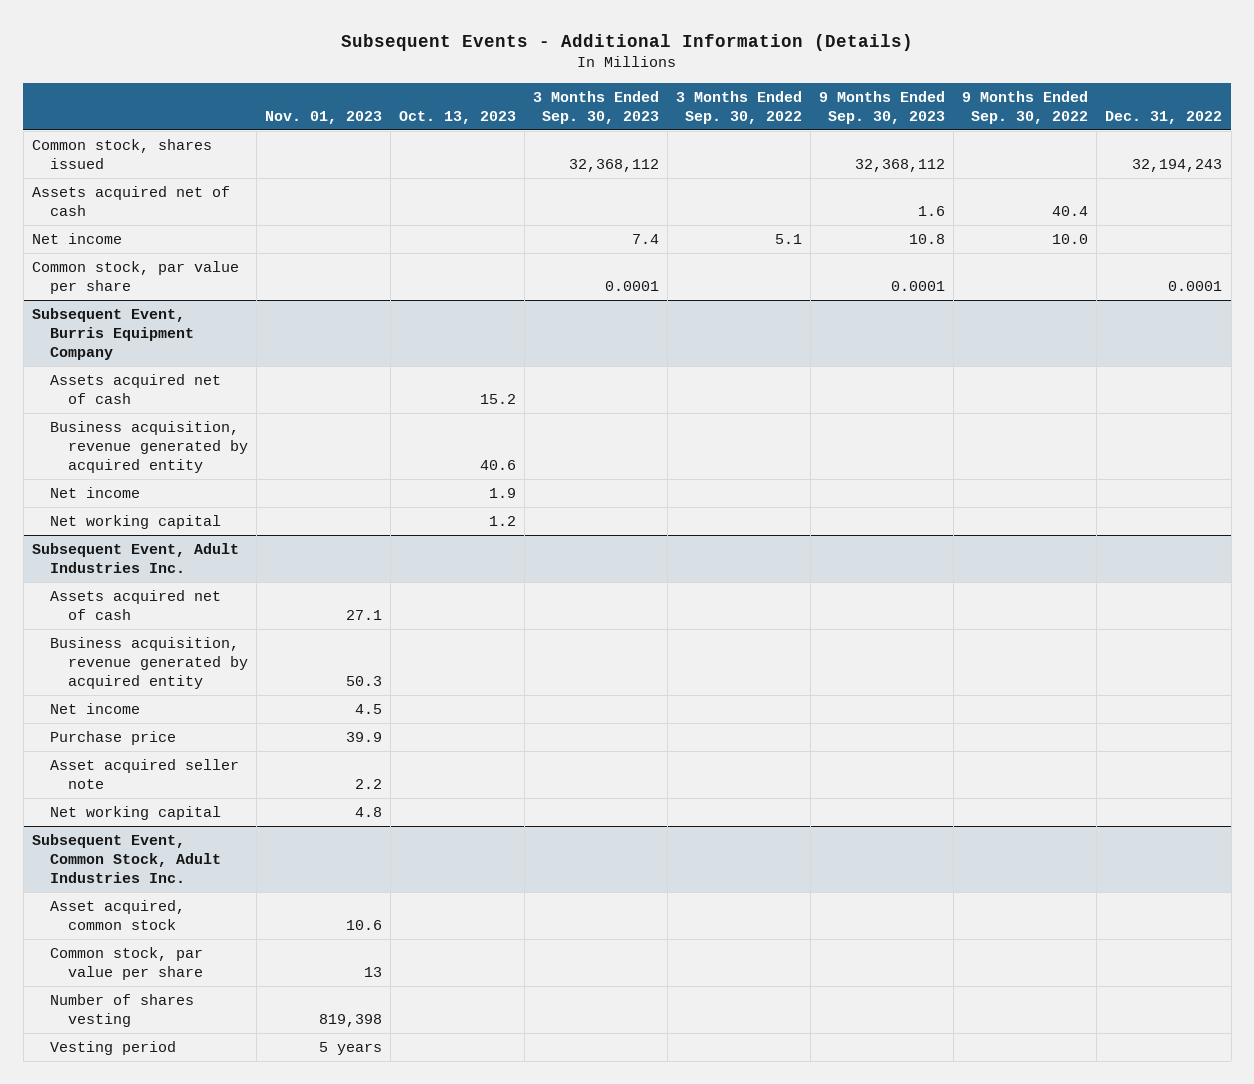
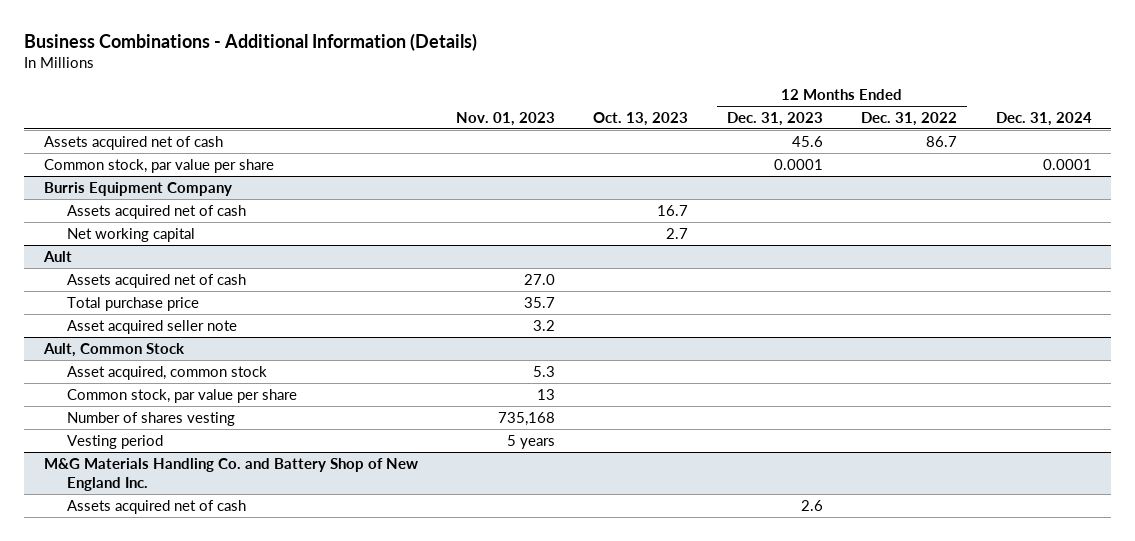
- Subsequent Events - Additional Information (Details)
+ Business Combinations - Additional Information (Details)
- | Nov. 01, 2023 | Oct. 13, 2023 | 3 Months Ended Sep. 30, 2023 | 3 Months Ended Sep. 30, 2022 | 9 Months Ended Sep. 30, 2023 | 9 Months Ended Sep. 30, 2022 | Dec. 31, 2022
+ | Nov. 01, 2023 | Oct. 13, 2023 | 12 Months Ended Dec. 31, 2023 | 12 Months Ended Dec. 31, 2022 | Dec. 31, 2024
- Common stock, shares issued | | | 32,368,112 | | 32,368,112 | | 32,194,243
- Net income | | | 7.4 | 5.1 | 10.8 | 10.0 |
- Subsequent Event, Burris Equipment Company
- Assets acquired net of cash | | 15.2 | | | | |
- Business acquisition, revenue generated by acquired entity | | 40.6 | | | | |
- Net income | | 1.9 | | | | |
- Net working capital | | 1.2 | | | | |
- Subsequent Event, Adult Industries Inc.
- Assets acquired net of cash | 27.1 | | | | | |
- Business acquisition, revenue generated by acquired entity | 50.3 | | | | | |
- Net income | 4.5 | | | | | |
- Purchase price | 39.9 | | | | | |
- Asset acquired seller note | 2.2 | | | | | |
- Net working capital | 4.8 | | | | | |
- Subsequent Event, Common Stock, Adult Industries Inc.
- Asset acquired, common stock | 10.6 | | | | | |
+ Burris Equipment Company
+ Assets acquired net of cash | | 16.7 | | |
+ Net working capital | | 2.7 | | |
+ Ault
+ Assets acquired net of cash | 27.0 | | | |
+ Total purchase price | 35.7 | | | |
+ Asset acquired seller note | 3.2 | | | |
+ Ault, Common Stock
+ Asset acquired, common stock | 5.3 | | | |
- Number of shares vesting | 819,398 | | | | | |
+ Number of shares vesting | 735,168 | | | |
+ M&G Materials Handling Co. and Battery Shop of New England Inc.
+ Assets acquired net of cash | | | 2.6 | |

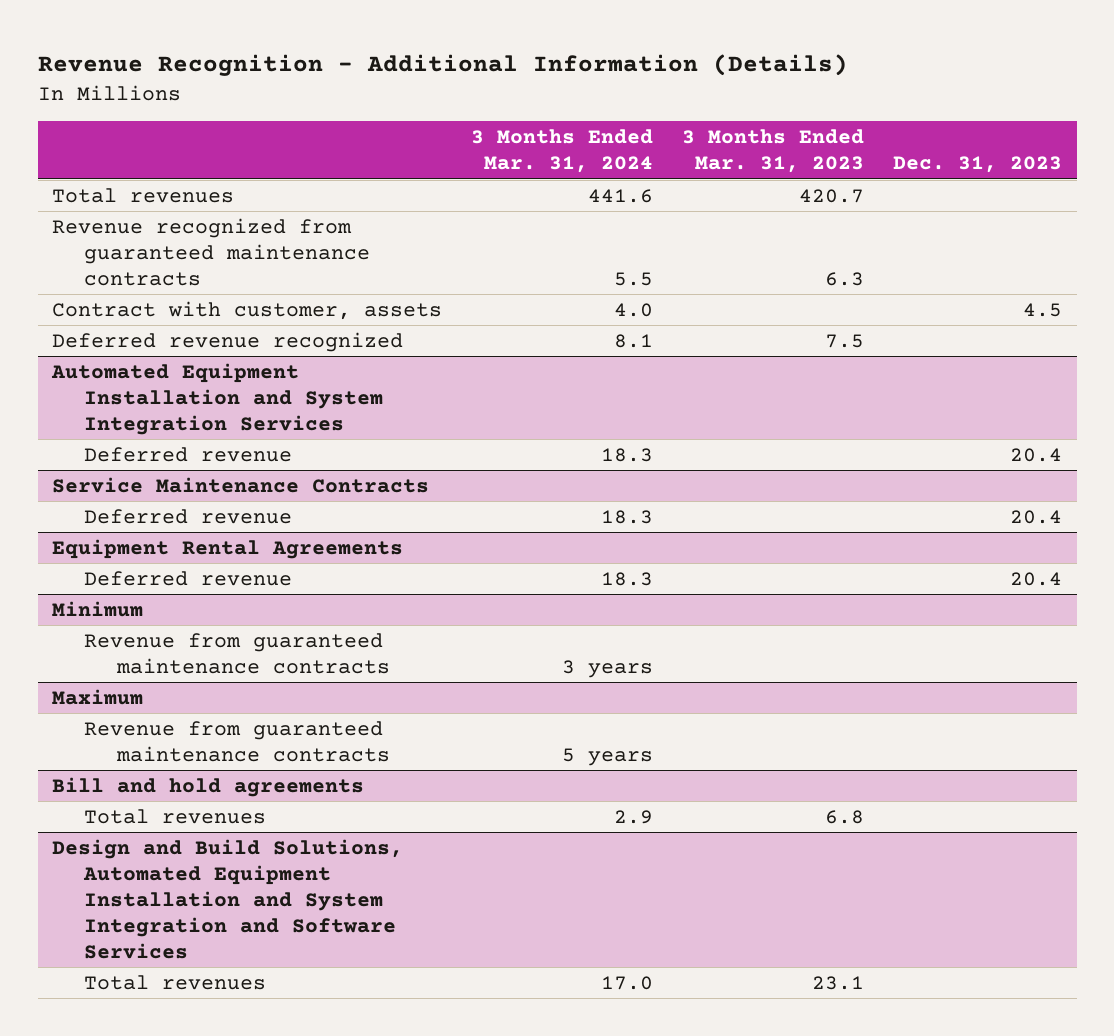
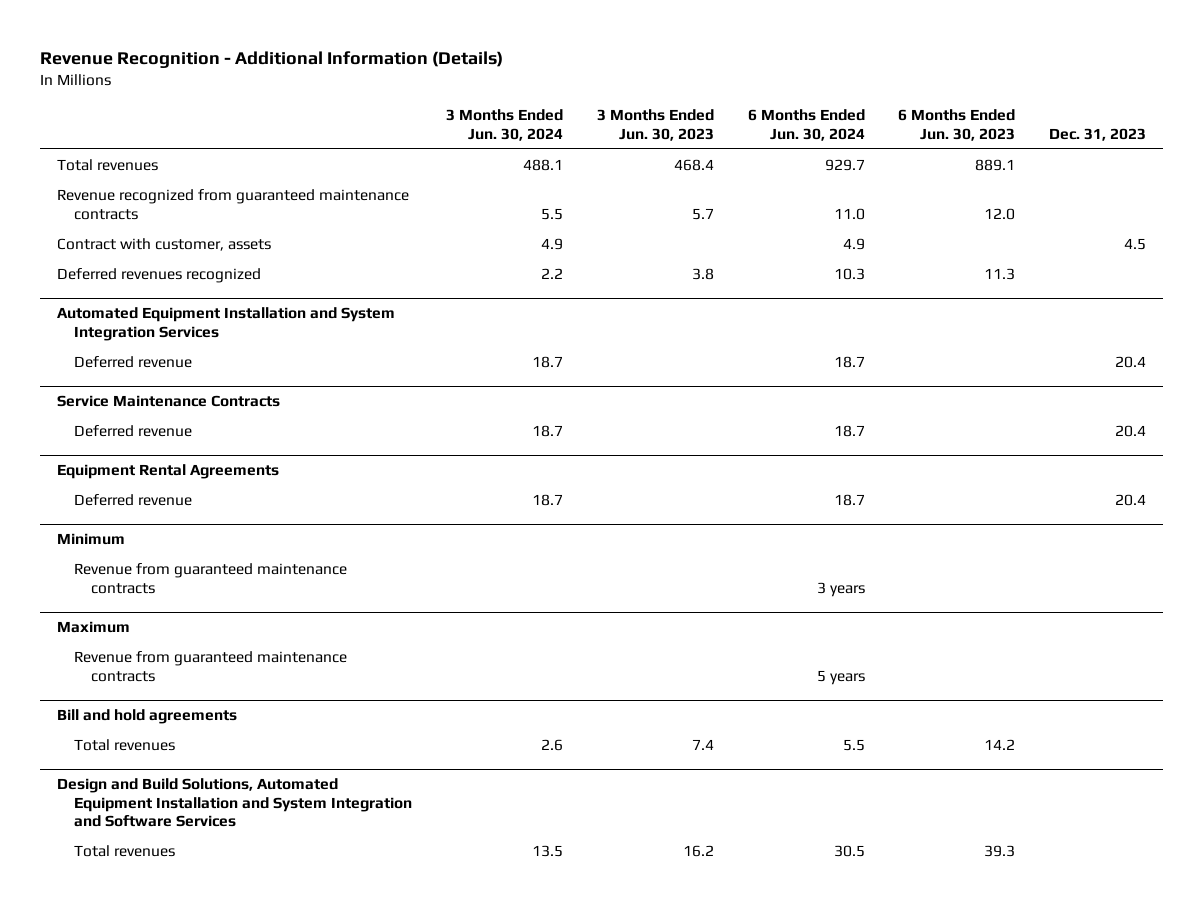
- | 3 Months Ended Mar. 31, 2024 | 3 Months Ended Mar. 31, 2023 | Dec. 31, 2023
+ | 3 Months Ended Jun. 30, 2024 | 3 Months Ended Jun. 30, 2023 | 6 Months Ended Jun. 30, 2024 | 6 Months Ended Jun. 30, 2023 | Dec. 31, 2023
- Deferred revenue recognized | 8.1 | 7.5 |
+ Deferred revenues recognized | 2.2 | 3.8 | 10.3 | 11.3 |

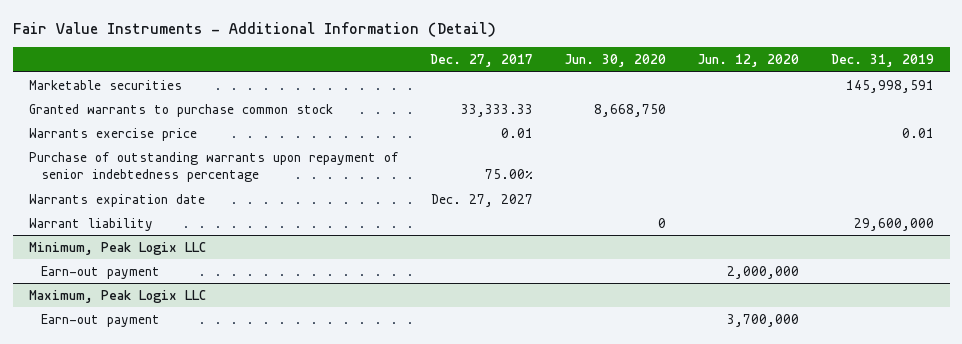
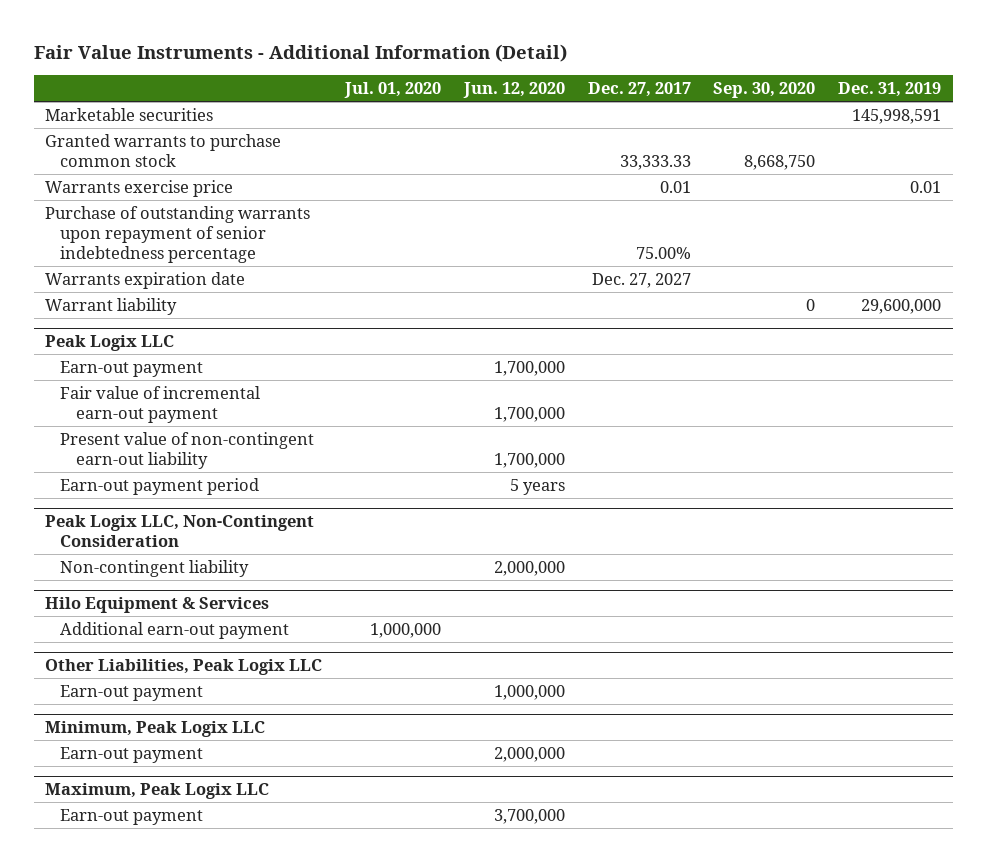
- | Dec. 27, 2017 | Jun. 30, 2020 | Jun. 12, 2020 | Dec. 31, 2019
+ | Jul. 01, 2020 | Jun. 12, 2020 | Dec. 27, 2017 | Sep. 30, 2020 | Dec. 31, 2019
+ Peak Logix LLC
+ Earn-out payment | | 1,700,000 | | |
+ Fair value of incremental earn-out payment | | 1,700,000 | | |
+ Present value of non-contingent earn-out liability | | 1,700,000 | | |
+ Earn-out payment period | | 5 years | | |
+ Peak Logix LLC, Non-Contingent Consideration
+ Non-contingent liability | | 2,000,000 | | |
+ Hilo Equipment & Services
+ Additional earn-out payment | 1,000,000 | | | |
+ Other Liabilities, Peak Logix LLC
+ Earn-out payment | | 1,000,000 | | |

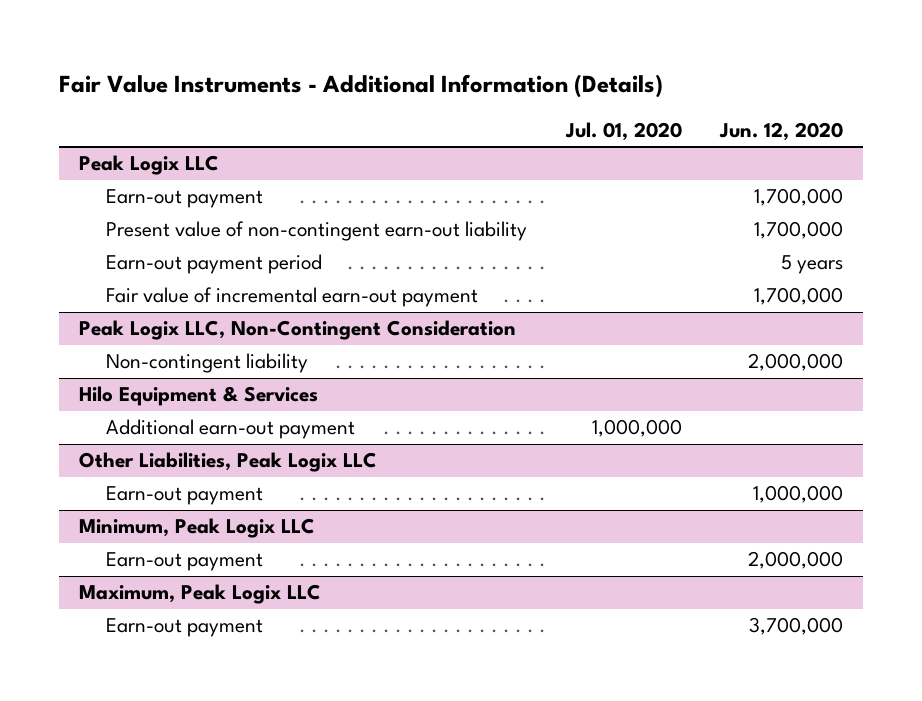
- Fair Value Instruments - Additional Information (Detail)
+ Fair Value Instruments - Additional Information (Details)
- | Jul. 01, 2020 | Jun. 12, 2020 | Dec. 27, 2017 | Sep. 30, 2020 | Dec. 31, 2019
+ | Jul. 01, 2020 | Jun. 12, 2020
- Marketable securities | | | | | 145,998,591
- Granted warrants to purchase common stock | | | 33,333.33 | 8,668,750 |
- Warrants exercise price | | | 0.01 | | 0.01
- Purchase of outstanding warrants upon repayment of senior indebtedness percentage | | | 75.00% | |
- Warrants expiration date | | | Dec. 27, 2027 | |
- Warrant liability | | | | 0 | 29,600,000
@ Peak Logix LLC
moved down: Fair value of incremental earn-out payment | | 1,700,000

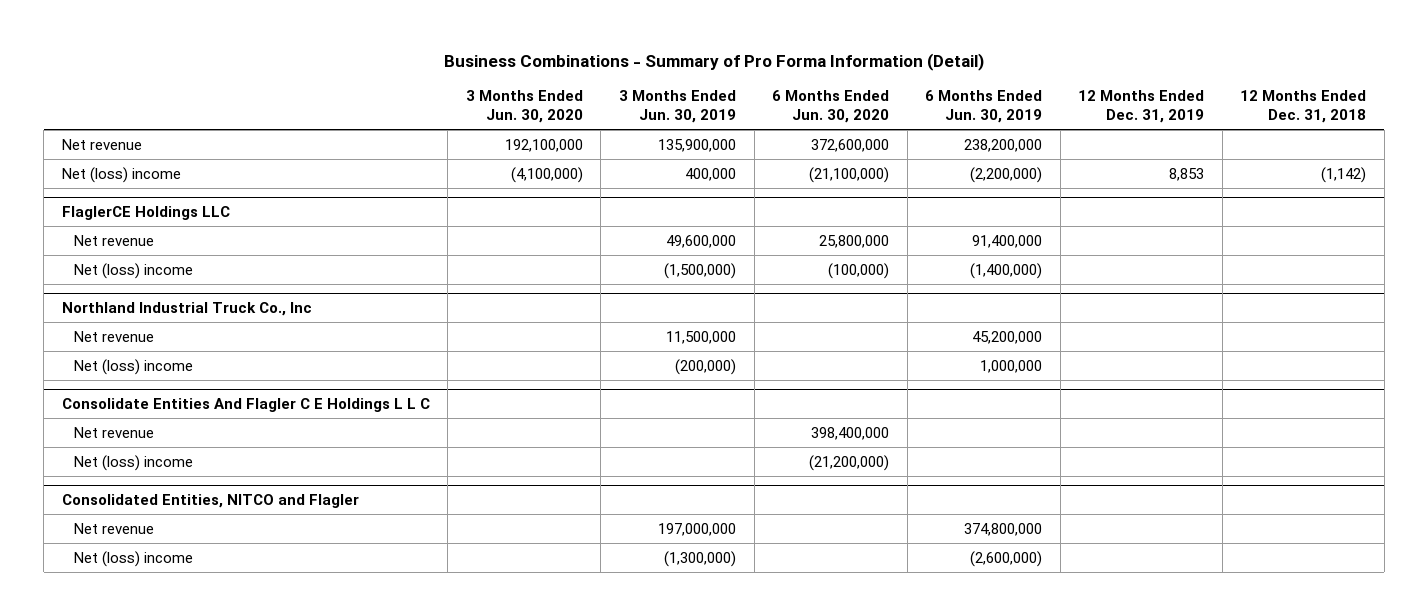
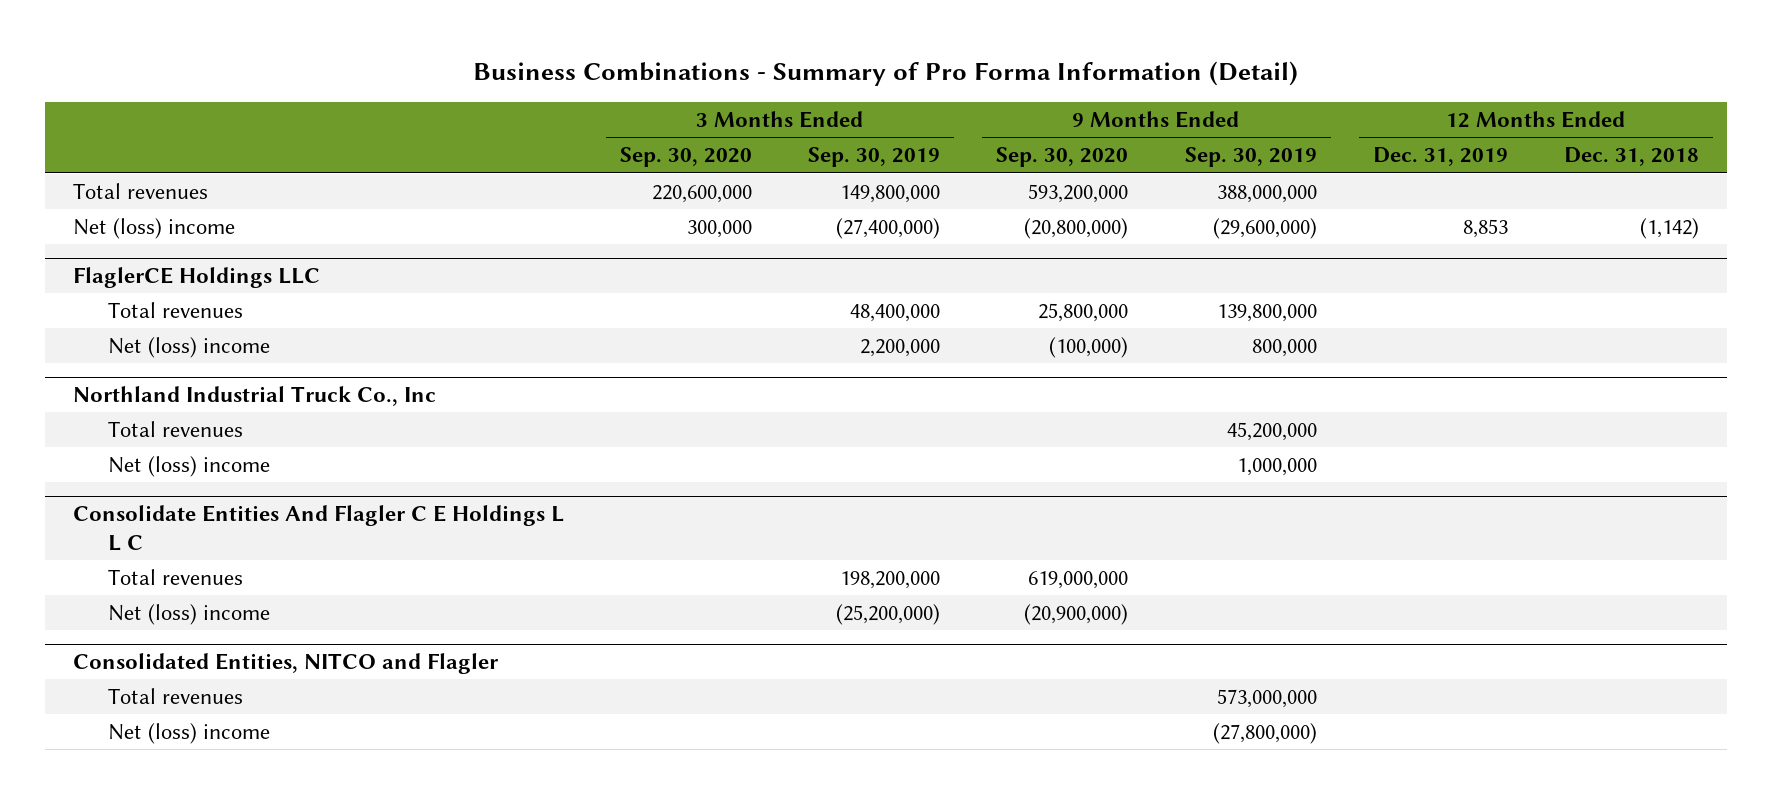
- | 3 Months Ended Jun. 30, 2020 | 3 Months Ended Jun. 30, 2019 | 6 Months Ended Jun. 30, 2020 | 6 Months Ended Jun. 30, 2019 | 12 Months Ended Dec. 31, 2019 | 12 Months Ended Dec. 31, 2018
+ | 3 Months Ended Sep. 30, 2020 | 3 Months Ended Sep. 30, 2019 | 9 Months Ended Sep. 30, 2020 | 9 Months Ended Sep. 30, 2019 | 12 Months Ended Dec. 31, 2019 | 12 Months Ended Dec. 31, 2018
- Net revenue | 192,100,000 | 135,900,000 | 372,600,000 | 238,200,000 | |
+ Total revenues | 220,600,000 | 149,800,000 | 593,200,000 | 388,000,000 | |
@ FlaglerCE Holdings LLC
- Net revenue | | 49,600,000 | 25,800,000 | 91,400,000 | |
+ Total revenues | | 48,400,000 | 25,800,000 | 139,800,000 | |
@ Northland Industrial Truck Co., Inc
- Net revenue | | 11,500,000 | | 45,200,000 | |
+ Total revenues | | | | 45,200,000 | |
@ Consolidate Entities And Flagler C E Holdings L L C
- Net revenue | | | 398,400,000 | | |
+ Total revenues | | 198,200,000 | 619,000,000 | | |
@ Consolidated Entities, NITCO and Flagler
- Net revenue | | 197,000,000 | | 374,800,000 | |
+ Total revenues | | | | 573,000,000 | |

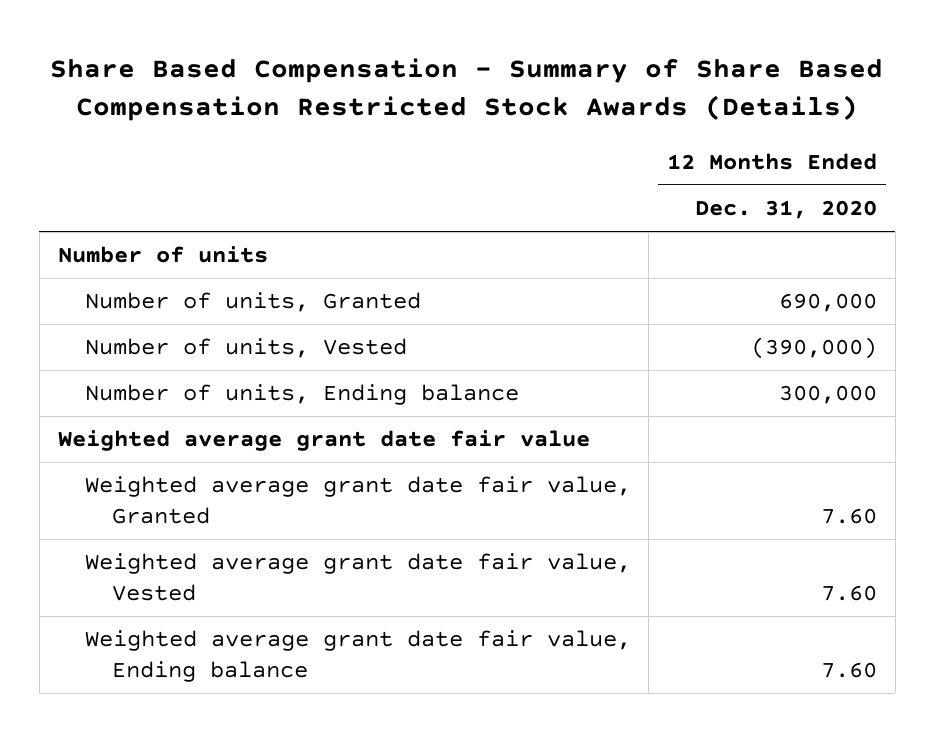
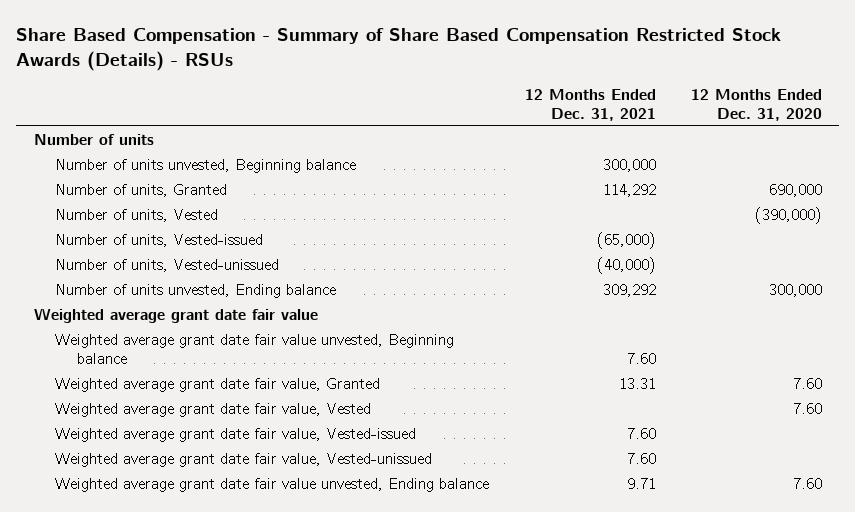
- Share Based Compensation - Summary of Share Based Compensation Restricted Stock Awards (Details)
+ Share Based Compensation - Summary of Share Based Compensation Restricted Stock Awards (Details) - RSUs
- | 12 Months Ended Dec. 31, 2020
+ | 12 Months Ended Dec. 31, 2021 | 12 Months Ended Dec. 31, 2020
+ Number of units unvested, Beginning balance | 300,000 |
- Number of units, Ending balance | 300,000
+ Number of units, Vested-issued | (65,000) |
+ Number of units, Vested-unissued | (40,000) |
+ Number of units unvested, Ending balance | 309,292 | 300,000
+ Weighted average grant date fair value unvested, Beginning balance | 7.60 |
- Weighted average grant date fair value, Ending balance | 7.60
+ Weighted average grant date fair value, Vested-issued | 7.60 |
+ Weighted average grant date fair value, Vested-unissued | 7.60 |
+ Weighted average grant date fair value unvested, Ending balance | 9.71 | 7.60

